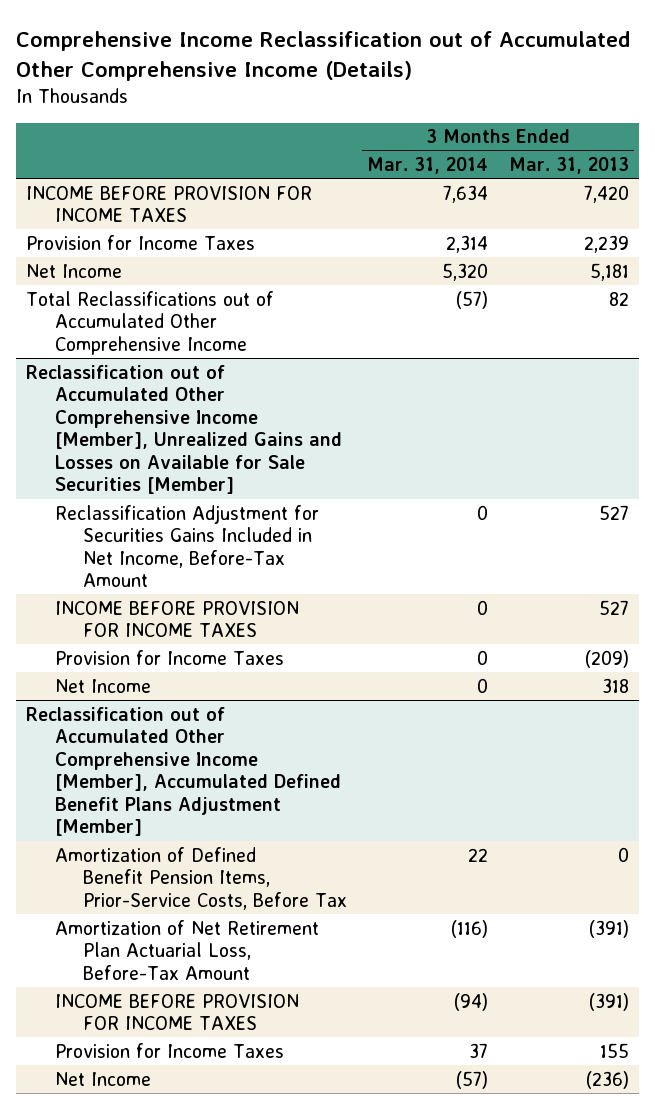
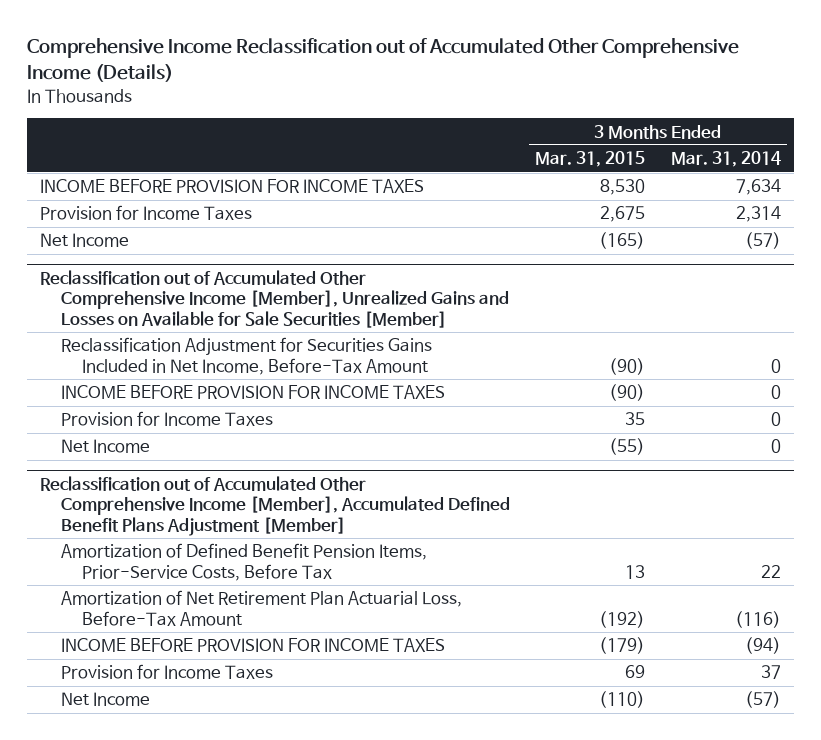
- | 3 Months Ended Mar. 31, 2014 | 3 Months Ended Mar. 31, 2013
+ | 3 Months Ended Mar. 31, 2015 | 3 Months Ended Mar. 31, 2014
- Net Income | 5,320 | 5,181
- Total Reclassifications out of Accumulated Other Comprehensive Income | (57) | 82
+ Net Income | (165) | (57)

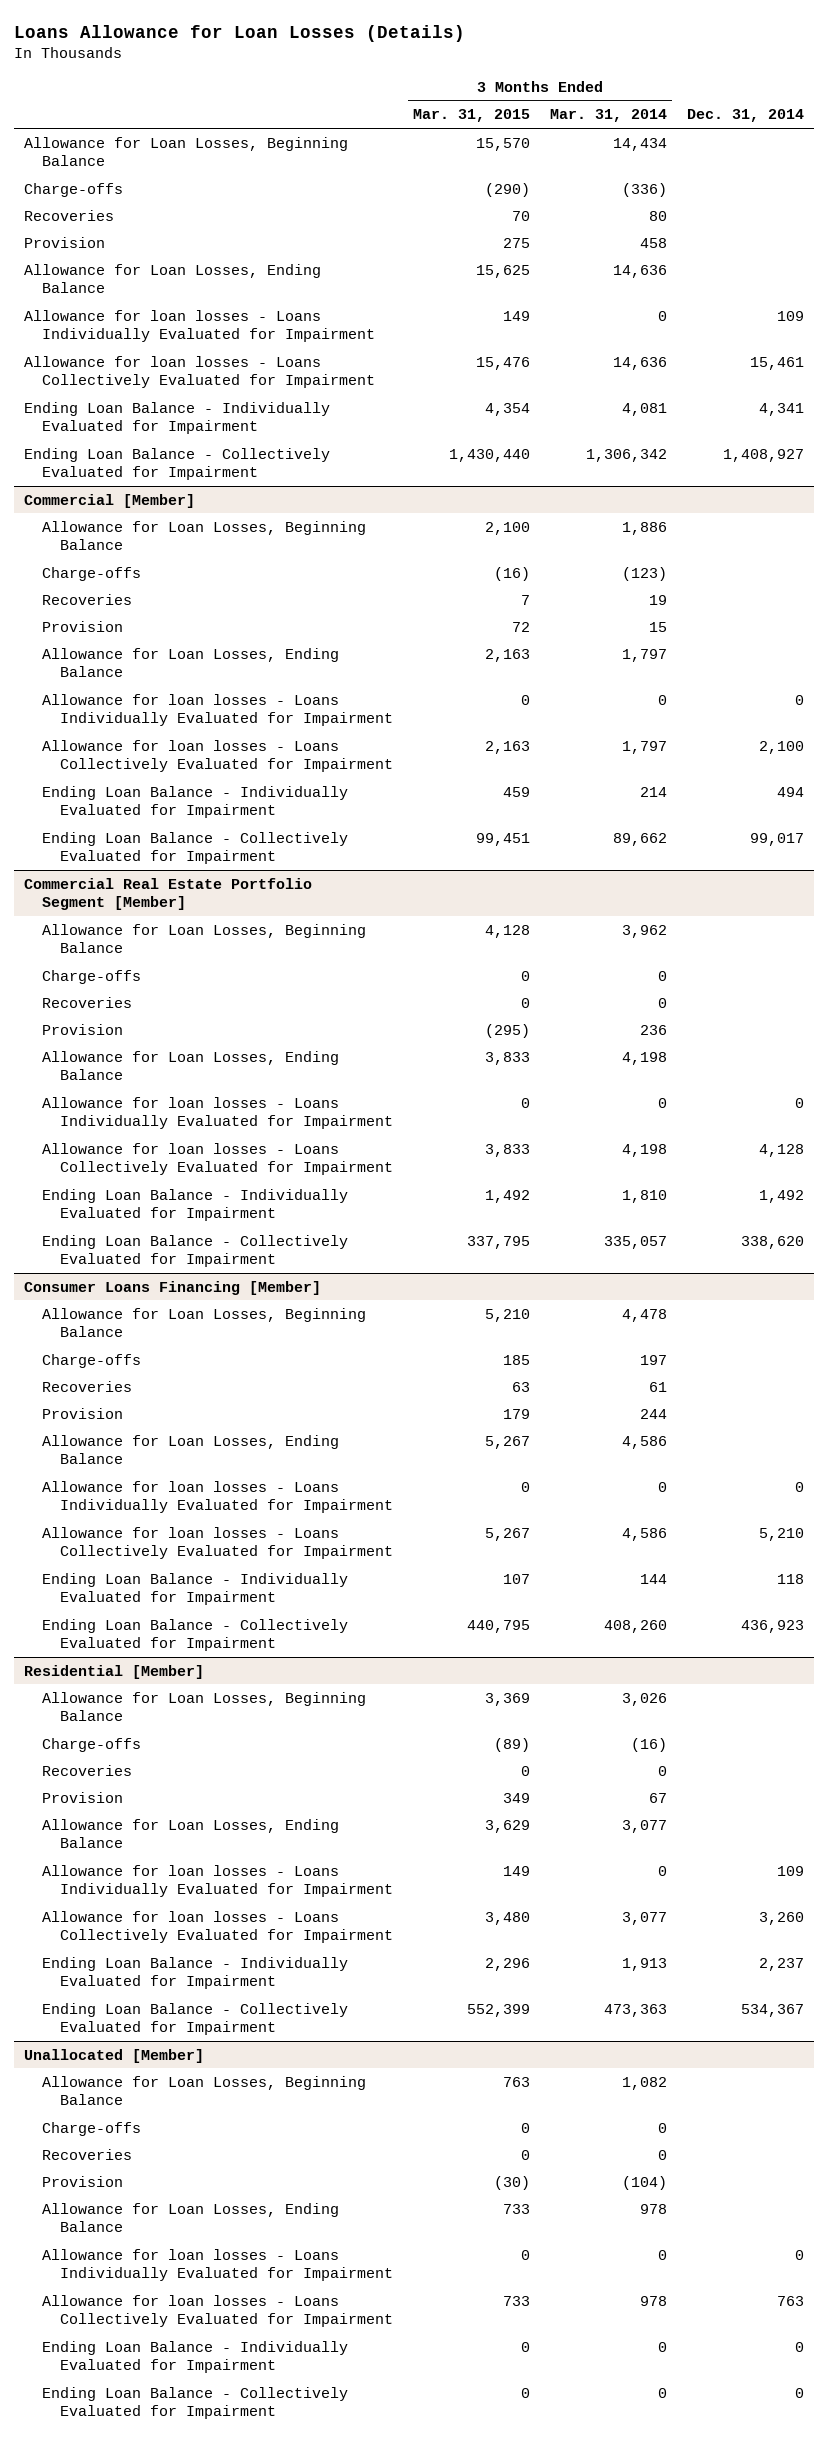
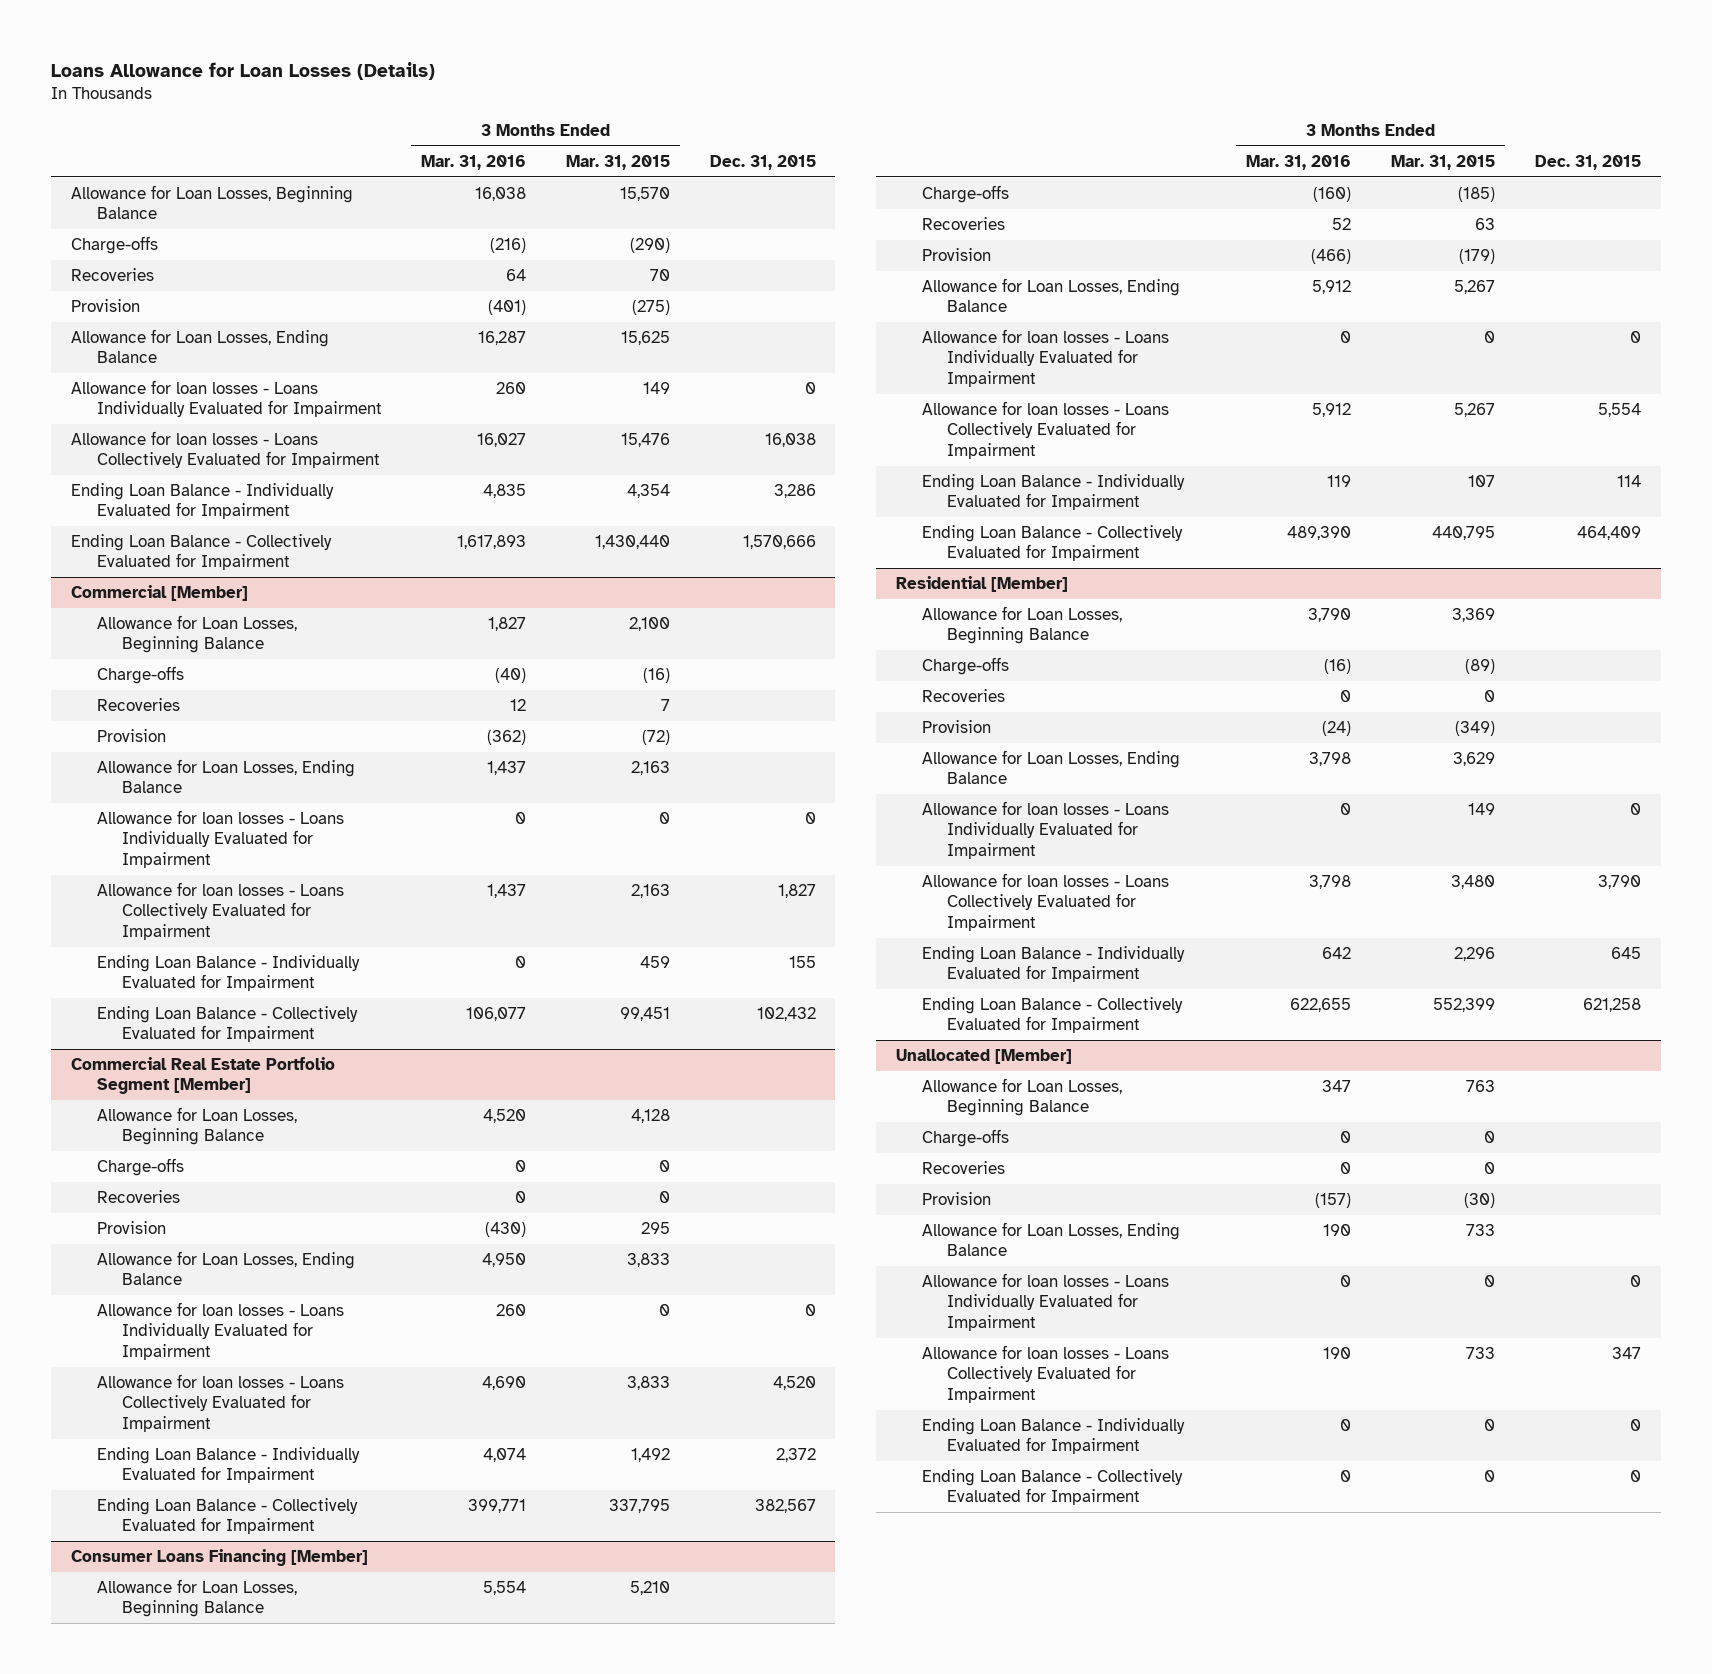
- | 3 Months Ended Mar. 31, 2015 | 3 Months Ended Mar. 31, 2014 | Dec. 31, 2014
+ | 3 Months Ended Mar. 31, 2016 | 3 Months Ended Mar. 31, 2015 | Dec. 31, 2015
- Provision | 275 | 458 |
+ Provision | (401) | (275) |
@ Commercial [Member]
- Provision | 72 | 15 |
+ Provision | (362) | (72) |
@ Commercial Real Estate Portfolio Segment [Member]
- Provision | (295) | 236 |
+ Provision | (430) | 295 |
@ Consumer Loans Financing [Member]
- Charge-offs | 185 | 197 |
+ Charge-offs | (160) | (185) |
- Provision | 179 | 244 |
+ Provision | (466) | (179) |
@ Residential [Member]
- Provision | 349 | 67 |
+ Provision | (24) | (349) |

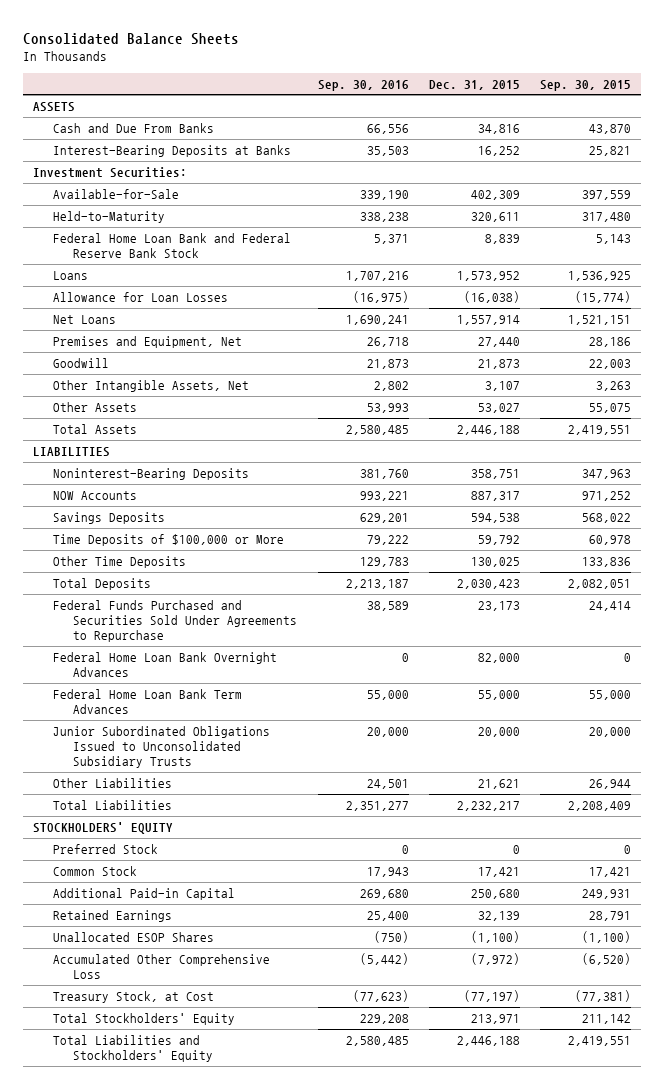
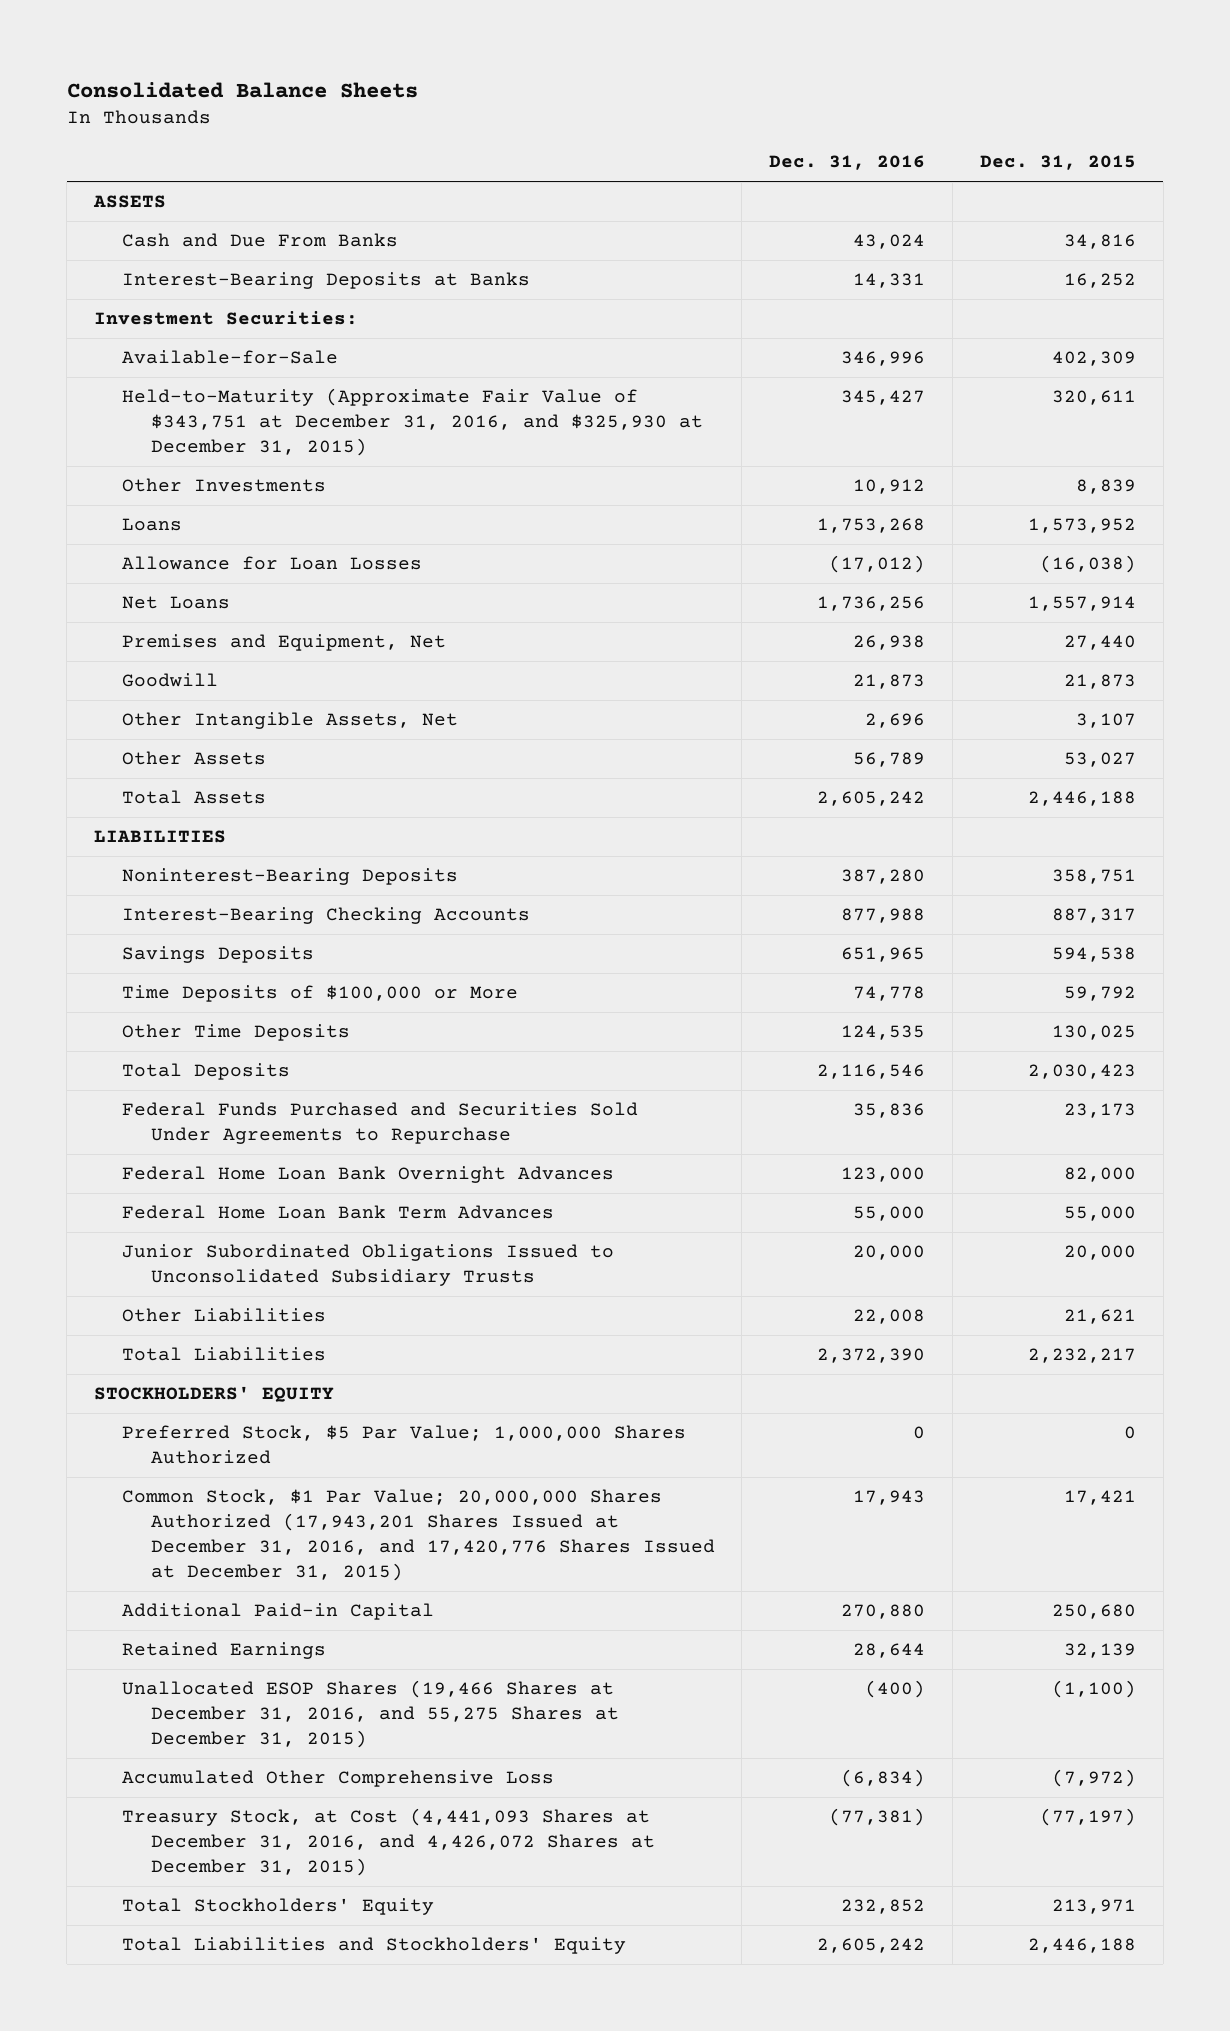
- | Sep. 30, 2016 | Dec. 31, 2015 | Sep. 30, 2015
+ | Dec. 31, 2016 | Dec. 31, 2015
- Held-to-Maturity | 338,238 | 320,611 | 317,480
- Federal Home Loan Bank and Federal Reserve Bank Stock | 5,371 | 8,839 | 5,143
+ Held-to-Maturity (Approximate Fair Value of $343,751 at December 31, 2016, and $325,930 at December 31, 2015) | 345,427 | 320,611
+ Other Investments | 10,912 | 8,839
- NOW Accounts | 993,221 | 887,317 | 971,252
+ Interest-Bearing Checking Accounts | 877,988 | 887,317
- Preferred Stock | 0 | 0 | 0
- Common Stock | 17,943 | 17,421 | 17,421
+ Preferred Stock, $5 Par Value; 1,000,000 Shares Authorized | 0 | 0
+ Common Stock, $1 Par Value; 20,000,000 Shares Authorized (17,943,201 Shares Issued at December 31, 2016, and 17,420,776 Shares Issued at December 31, 2015) | 17,943 | 17,421
- Unallocated ESOP Shares | (750) | (1,100) | (1,100)
+ Unallocated ESOP Shares (19,466 Shares at December 31, 2016, and 55,275 Shares at December 31, 2015) | (400) | (1,100)
- Treasury Stock, at Cost | (77,623) | (77,197) | (77,381)
+ Treasury Stock, at Cost (4,441,093 Shares at December 31, 2016, and 4,426,072 Shares at December 31, 2015) | (77,381) | (77,197)

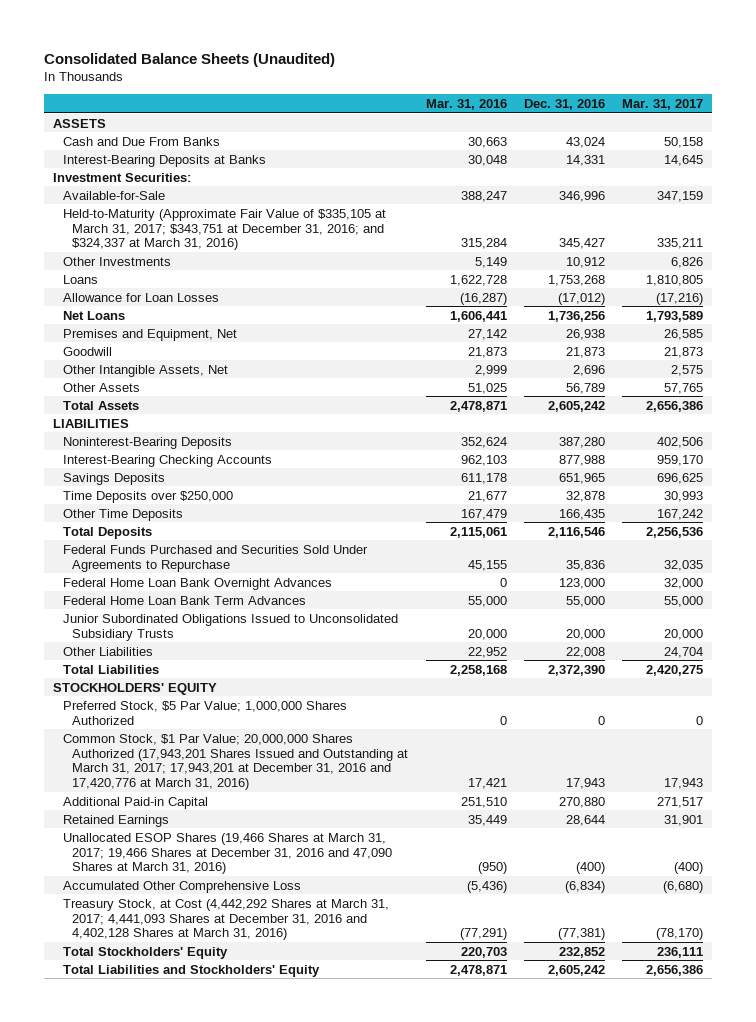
- Consolidated Balance Sheets
+ Consolidated Balance Sheets (Unaudited)
- | Dec. 31, 2016 | Dec. 31, 2015
+ | Mar. 31, 2016 | Dec. 31, 2016 | Mar. 31, 2017
- Held-to-Maturity (Approximate Fair Value of $343,751 at December 31, 2016, and $325,930 at December 31, 2015) | 345,427 | 320,611
+ Held-to-Maturity (Approximate Fair Value of $335,105 at March 31, 2017; $343,751 at December 31, 2016; and $324,337 at March 31, 2016) | 315,284 | 345,427 | 335,211
- Time Deposits of $100,000 or More | 74,778 | 59,792
- Other Time Deposits | 124,535 | 130,025
+ Time Deposits over $250,000 | 21,677 | 32,878 | 30,993
+ Other Time Deposits | 167,479 | 166,435 | 167,242
- Common Stock, $1 Par Value; 20,000,000 Shares Authorized (17,943,201 Shares Issued at December 31, 2016, and 17,420,776 Shares Issued at December 31, 2015) | 17,943 | 17,421
+ Common Stock, $1 Par Value; 20,000,000 Shares Authorized (17,943,201 Shares Issued and Outstanding at March 31, 2017; 17,943,201 at December 31, 2016 and 17,420,776 at March 31, 2016) | 17,421 | 17,943 | 17,943
- Unallocated ESOP Shares (19,466 Shares at December 31, 2016, and 55,275 Shares at December 31, 2015) | (400) | (1,100)
+ Unallocated ESOP Shares (19,466 Shares at March 31, 2017; 19,466 Shares at December 31, 2016 and 47,090 Shares at March 31, 2016) | (950) | (400) | (400)
- Treasury Stock, at Cost (4,441,093 Shares at December 31, 2016, and 4,426,072 Shares at December 31, 2015) | (77,381) | (77,197)
+ Treasury Stock, at Cost (4,442,292 Shares at March 31, 2017; 4,441,093 Shares at December 31, 2016 and 4,402,128 Shares at March 31, 2016) | (77,291) | (77,381) | (78,170)

